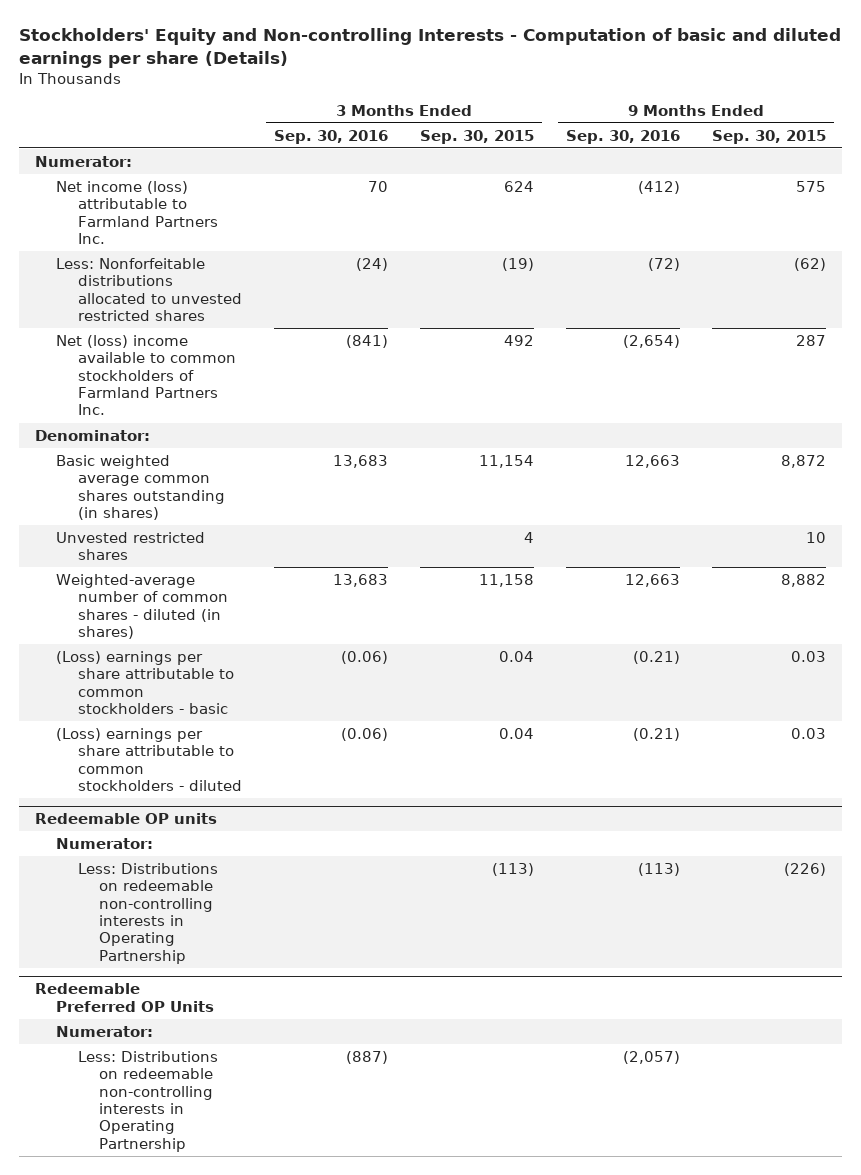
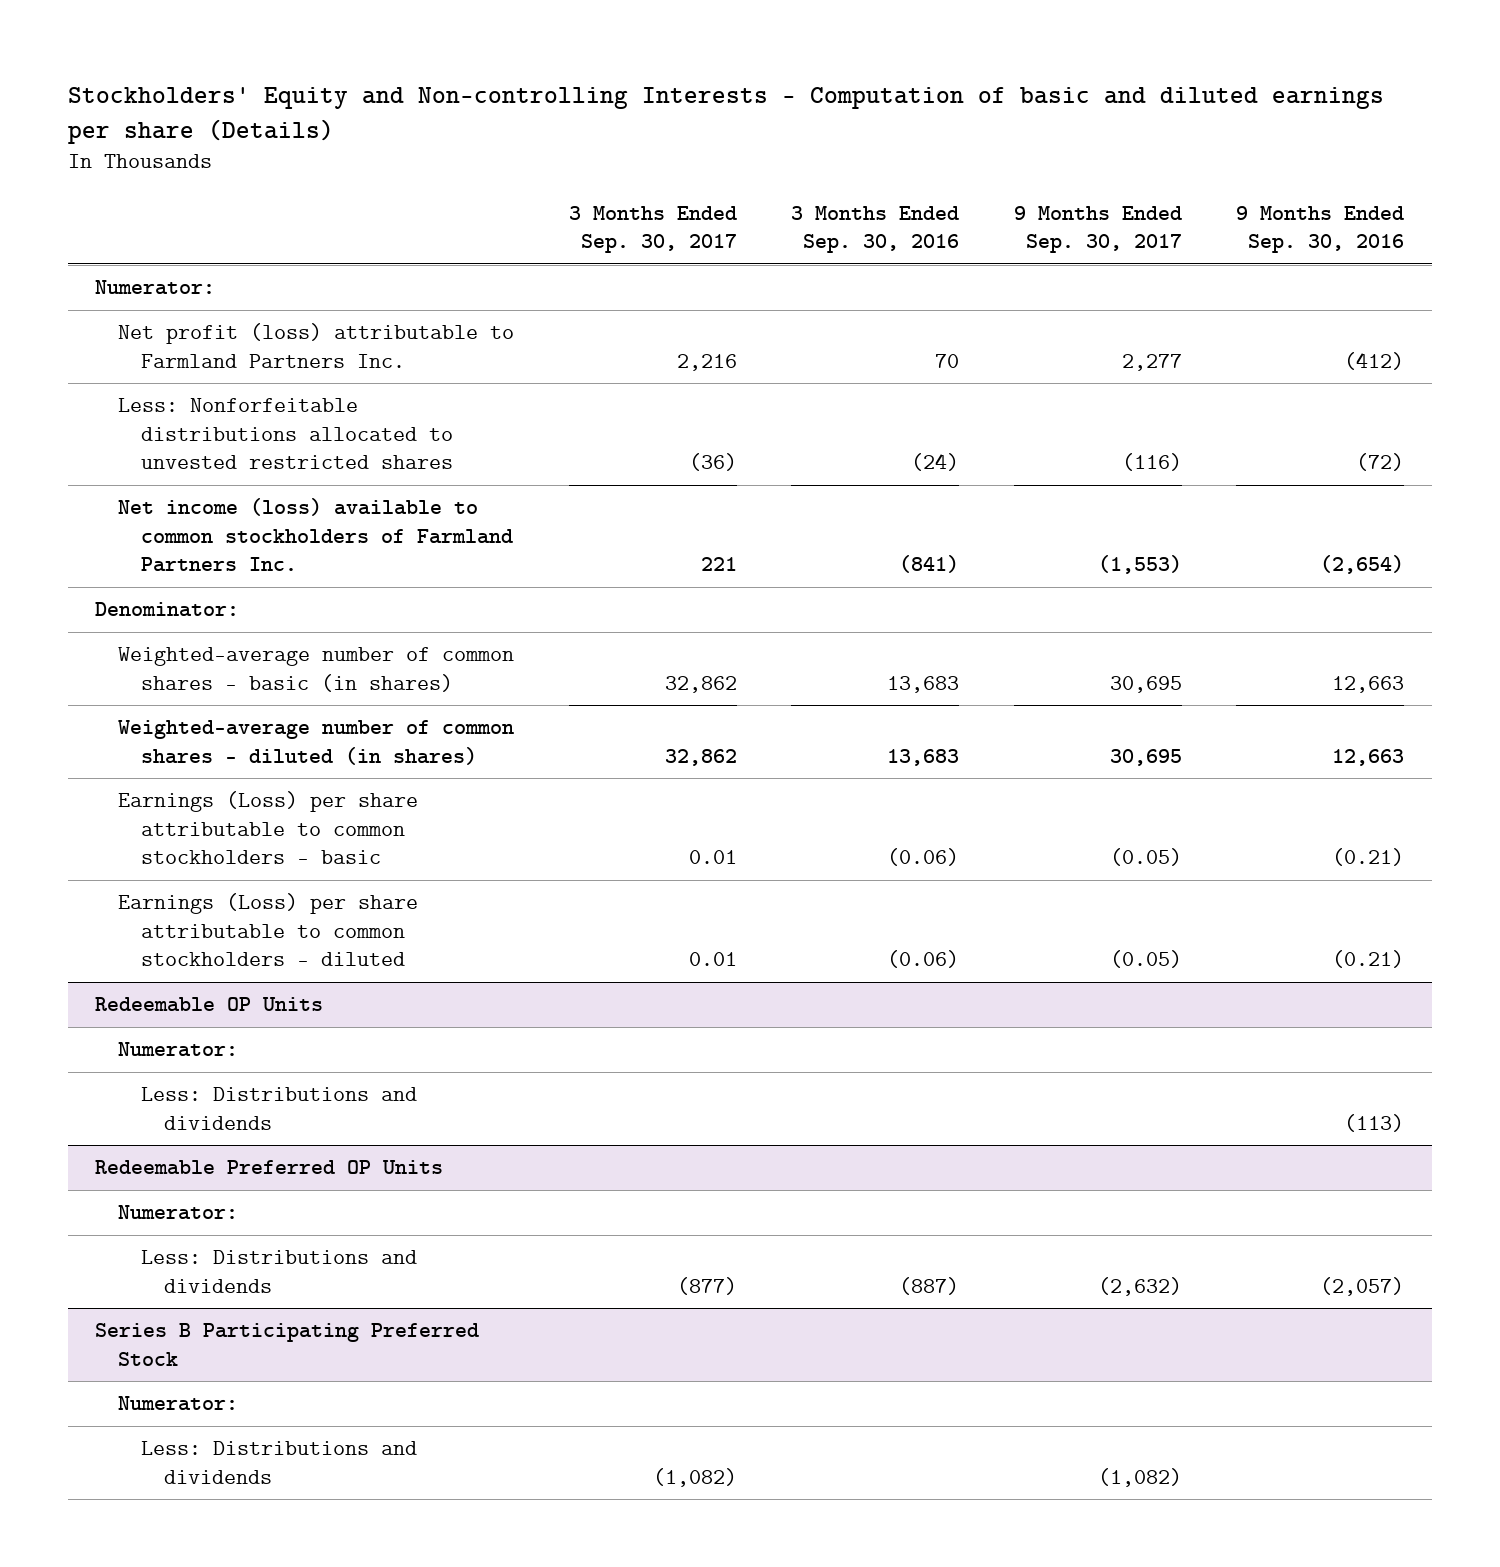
- | 3 Months Ended Sep. 30, 2016 | 3 Months Ended Sep. 30, 2015 | 9 Months Ended Sep. 30, 2016 | 9 Months Ended Sep. 30, 2015
+ | 3 Months Ended Sep. 30, 2017 | 3 Months Ended Sep. 30, 2016 | 9 Months Ended Sep. 30, 2017 | 9 Months Ended Sep. 30, 2016
- Net income (loss) attributable to Farmland Partners Inc. | 70 | 624 | (412) | 575
+ Net profit (loss) attributable to Farmland Partners Inc. | 2,216 | 70 | 2,277 | (412)
- Net (loss) income available to common stockholders of Farmland Partners Inc. | (841) | 492 | (2,654) | 287
+ Net income (loss) available to common stockholders of Farmland Partners Inc. | 221 | (841) | (1,553) | (2,654)
- Basic weighted average common shares outstanding (in shares) | 13,683 | 11,154 | 12,663 | 8,872
- Unvested restricted shares | | 4 | | 10
+ Weighted-average number of common shares - basic (in shares) | 32,862 | 13,683 | 30,695 | 12,663
- (Loss) earnings per share attributable to common stockholders - basic | (0.06) | 0.04 | (0.21) | 0.03
- (Loss) earnings per share attributable to common stockholders - diluted | (0.06) | 0.04 | (0.21) | 0.03
- Redeemable OP units
+ Earnings (Loss) per share attributable to common stockholders - basic | 0.01 | (0.06) | (0.05) | (0.21)
+ Earnings (Loss) per share attributable to common stockholders - diluted | 0.01 | (0.06) | (0.05) | (0.21)
+ Redeemable OP Units
- Less: Distributions on redeemable non-controlling interests in Operating Partnership | | (113) | (113) | (226)
+ Less: Distributions and dividends | | | | (113)
@ Redeemable Preferred OP Units
- Less: Distributions on redeemable non-controlling interests in Operating Partnership | (887) | | (2,057) |
+ Less: Distributions and dividends | (877) | (887) | (2,632) | (2,057)
+ Series B Participating Preferred Stock
+ Numerator:
+ Less: Distributions and dividends | (1,082) | | (1,082) |

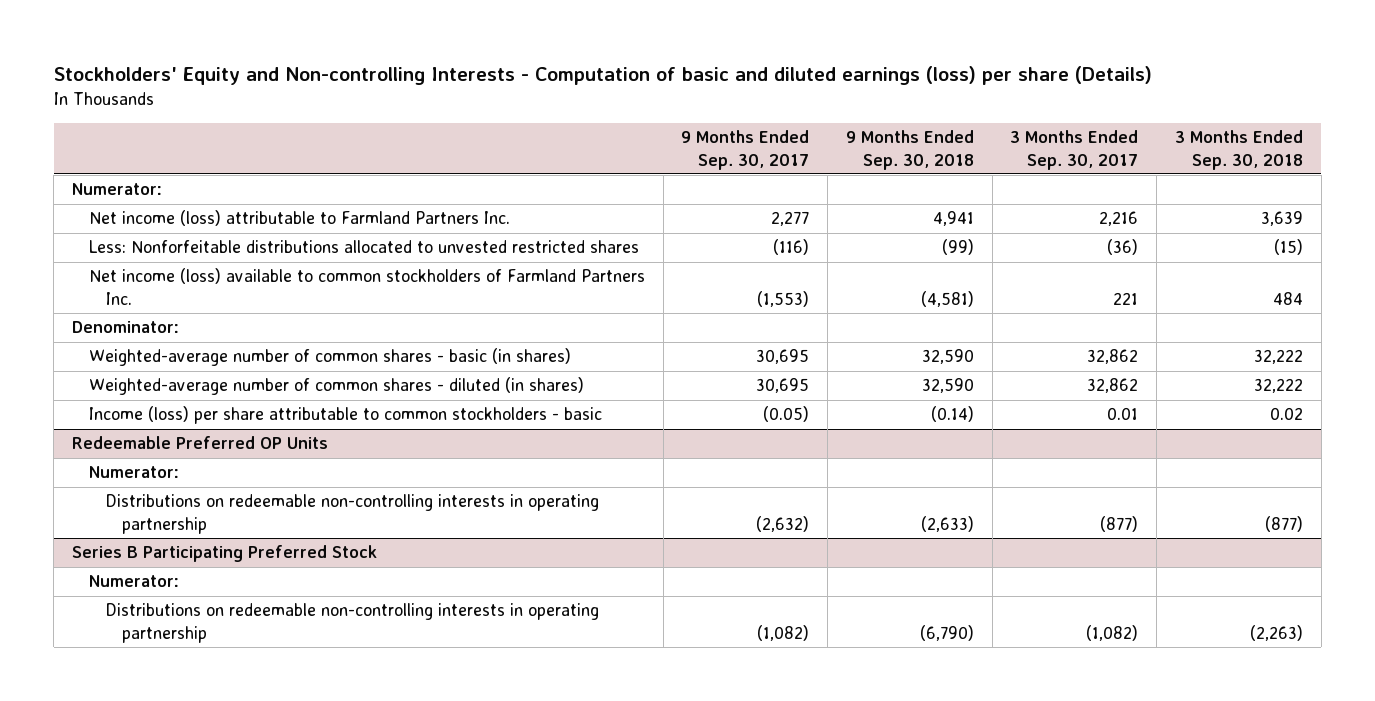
- Stockholders' Equity and Non-controlling Interests - Computation of basic and diluted earnings per share (Details)
+ Stockholders' Equity and Non-controlling Interests - Computation of basic and diluted earnings (loss) per share (Details)
- | 3 Months Ended Sep. 30, 2017 | 3 Months Ended Sep. 30, 2016 | 9 Months Ended Sep. 30, 2017 | 9 Months Ended Sep. 30, 2016
+ | 9 Months Ended Sep. 30, 2017 | 9 Months Ended Sep. 30, 2018 | 3 Months Ended Sep. 30, 2017 | 3 Months Ended Sep. 30, 2018
- Net profit (loss) attributable to Farmland Partners Inc. | 2,216 | 70 | 2,277 | (412)
+ Net income (loss) attributable to Farmland Partners Inc. | 2,277 | 4,941 | 2,216 | 3,639
- Earnings (Loss) per share attributable to common stockholders - basic | 0.01 | (0.06) | (0.05) | (0.21)
- Earnings (Loss) per share attributable to common stockholders - diluted | 0.01 | (0.06) | (0.05) | (0.21)
- Redeemable OP Units
- Numerator:
- Less: Distributions and dividends | | | | (113)
+ Income (loss) per share attributable to common stockholders - basic | (0.05) | (0.14) | 0.01 | 0.02
@ Redeemable Preferred OP Units
- Less: Distributions and dividends | (877) | (887) | (2,632) | (2,057)
+ Distributions on redeemable non-controlling interests in operating partnership | (2,632) | (2,633) | (877) | (877)
@ Series B Participating Preferred Stock
- Less: Distributions and dividends | (1,082) | | (1,082) |
+ Distributions on redeemable non-controlling interests in operating partnership | (1,082) | (6,790) | (1,082) | (2,263)

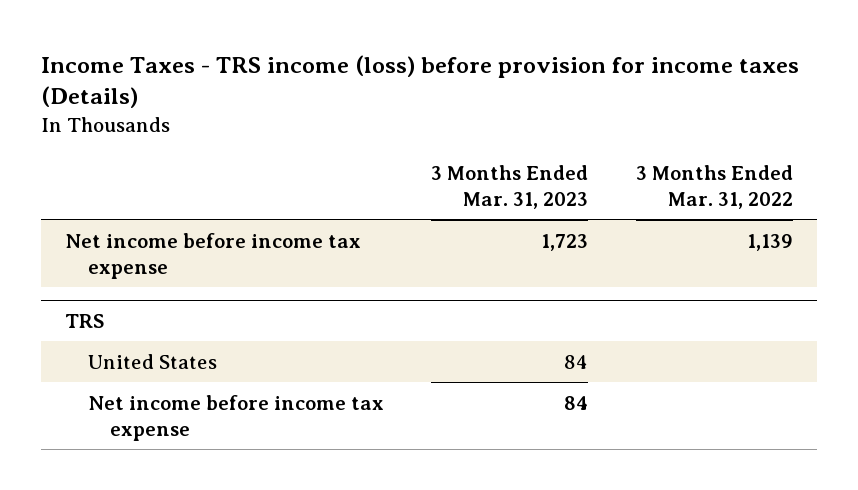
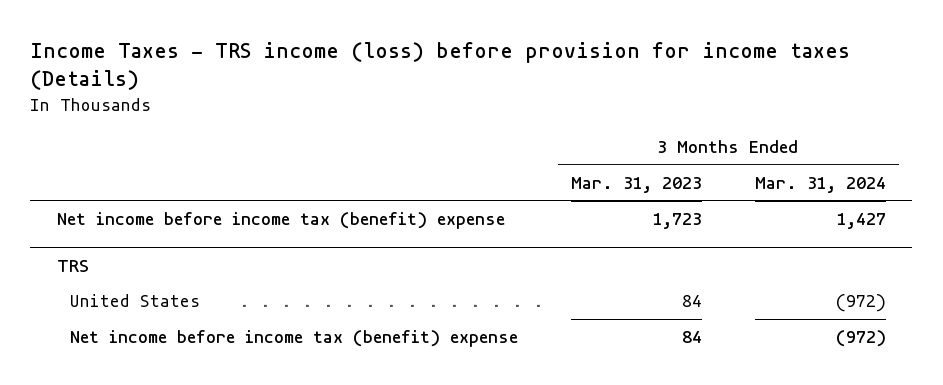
- | 3 Months Ended Mar. 31, 2023 | 3 Months Ended Mar. 31, 2022
+ | 3 Months Ended Mar. 31, 2023 | 3 Months Ended Mar. 31, 2024
- Net income before income tax expense | 1,723 | 1,139
+ Net income before income tax (benefit) expense | 1,723 | 1,427
@ TRS
- Net income before income tax expense | 84 |
+ Net income before income tax (benefit) expense | 84 | (972)

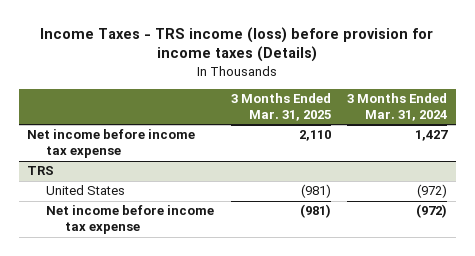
- | 3 Months Ended Mar. 31, 2023 | 3 Months Ended Mar. 31, 2024
+ | 3 Months Ended Mar. 31, 2025 | 3 Months Ended Mar. 31, 2024
- Net income before income tax (benefit) expense | 1,723 | 1,427
+ Net income before income tax expense | 2,110 | 1,427
@ TRS
- Net income before income tax (benefit) expense | 84 | (972)
+ Net income before income tax expense | (981) | (972)

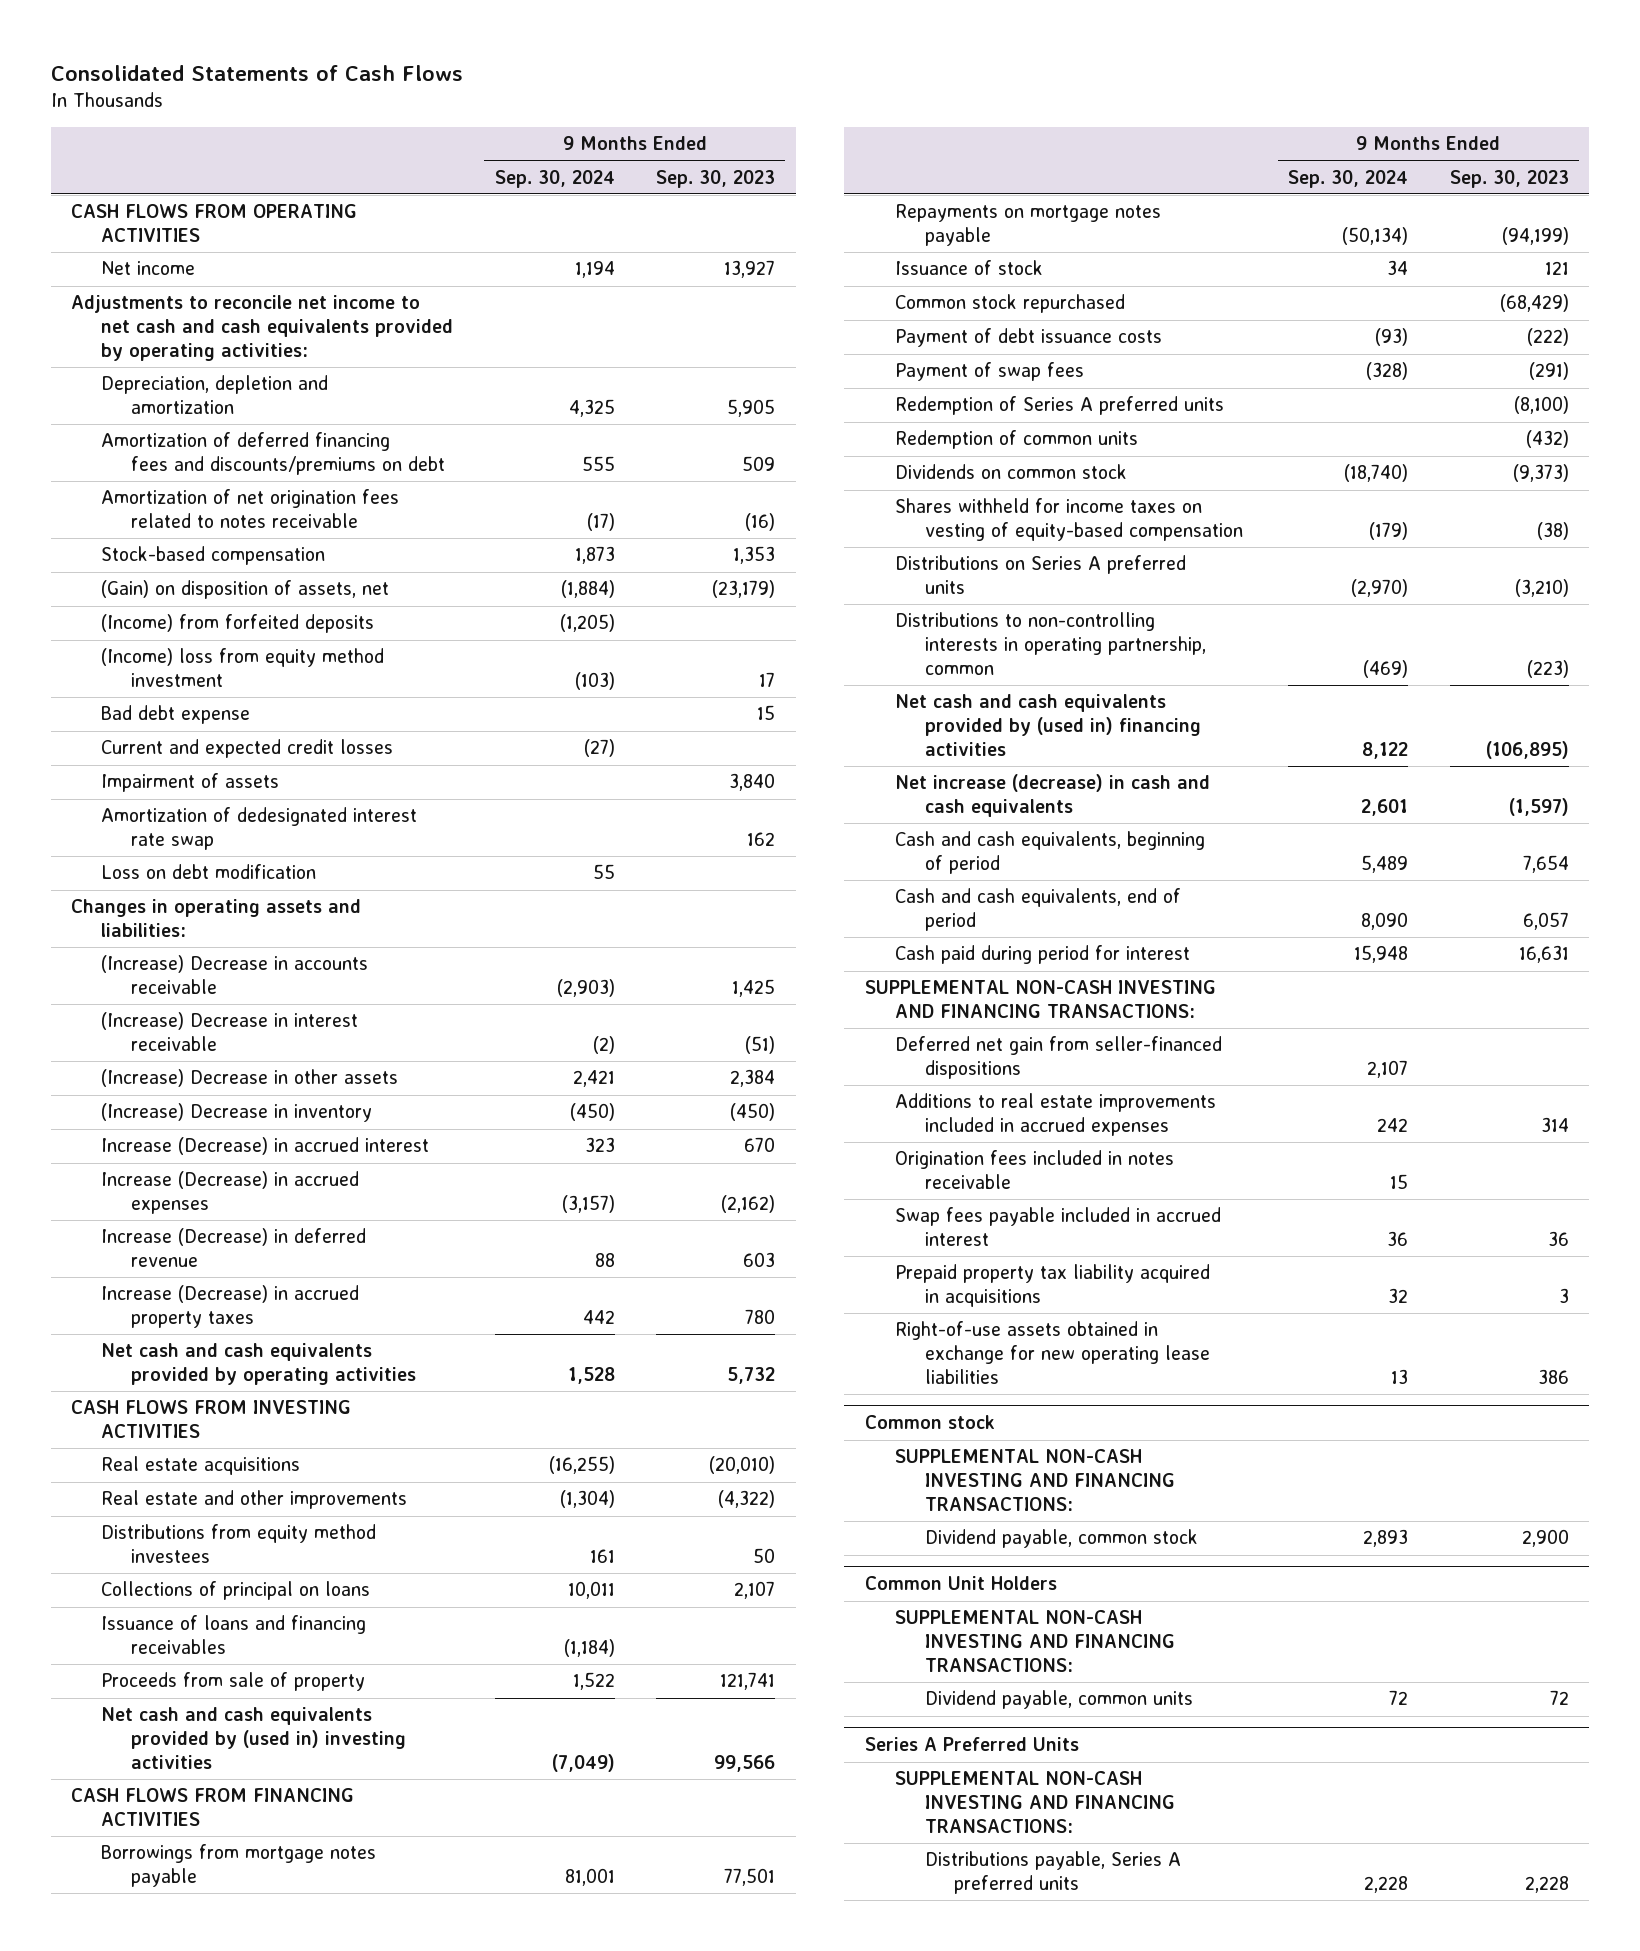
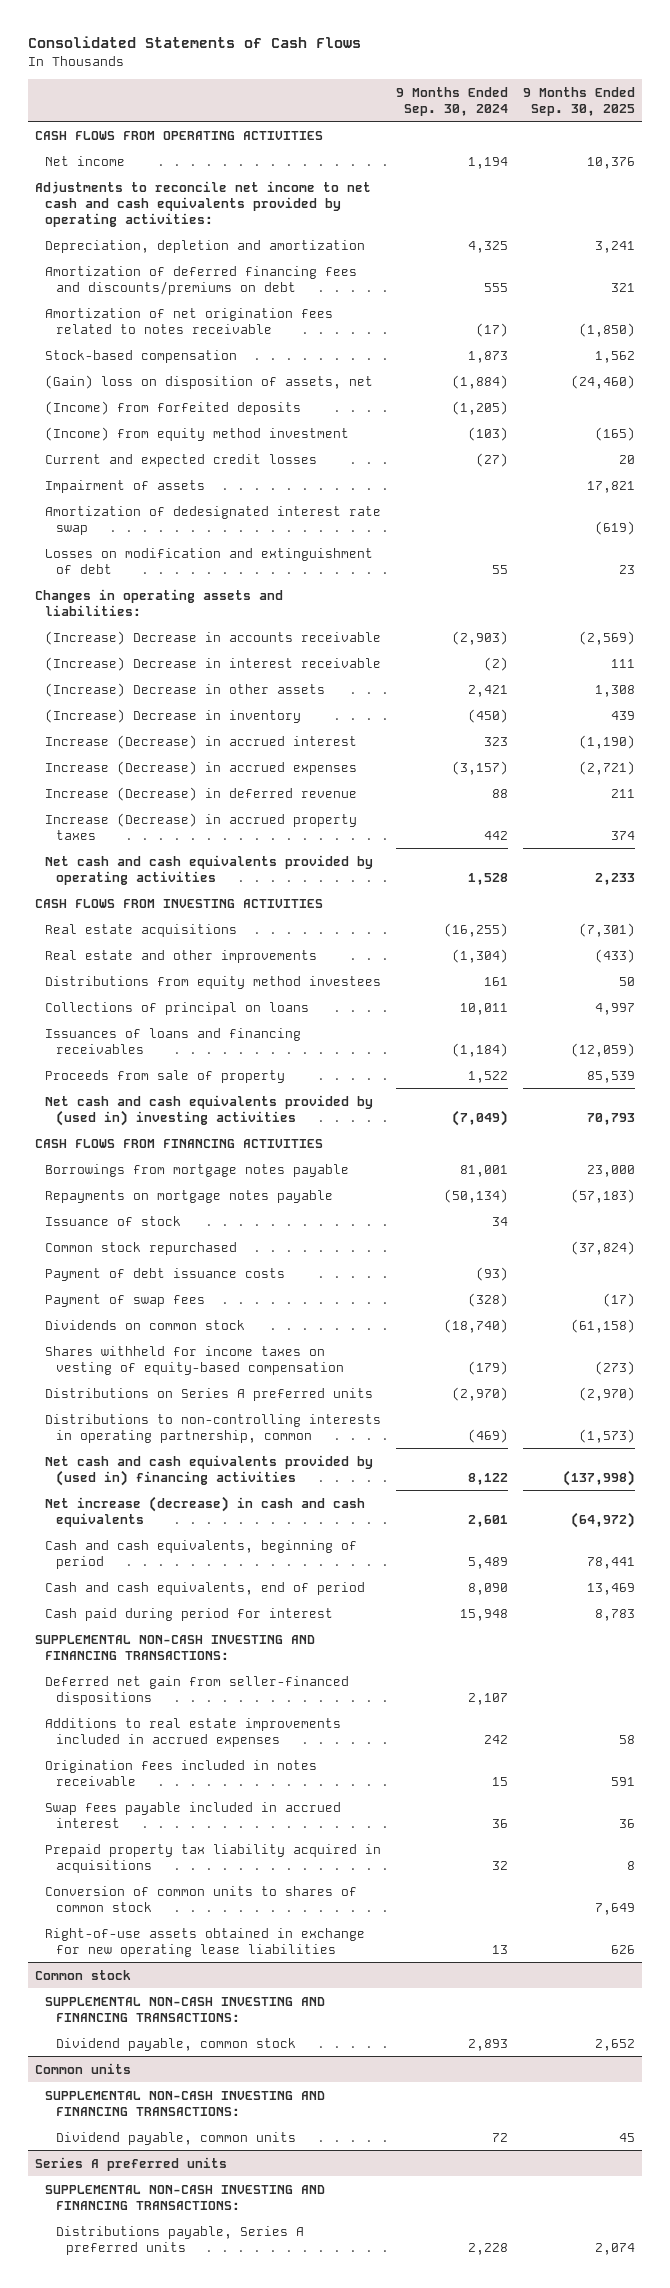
- | 9 Months Ended Sep. 30, 2024 | 9 Months Ended Sep. 30, 2023
+ | 9 Months Ended Sep. 30, 2024 | 9 Months Ended Sep. 30, 2025
- (Gain) on disposition of assets, net | (1,884) | (23,179)
+ (Gain) loss on disposition of assets, net | (1,884) | (24,460)
- (Income) loss from equity method investment | (103) | 17
- Bad debt expense | | 15
+ (Income) from equity method investment | (103) | (165)
- Loss on debt modification | 55 |
+ Losses on modification and extinguishment of debt | 55 | 23
- Issuance of loans and financing receivables | (1,184) |
+ Issuances of loans and financing receivables | (1,184) | (12,059)
- Redemption of Series A preferred units | | (8,100)
- Redemption of common units | | (432)
+ Conversion of common units to shares of common stock | | 7,649
- Common Unit Holders
+ Common units
- Series A Preferred Units
+ Series A preferred units

